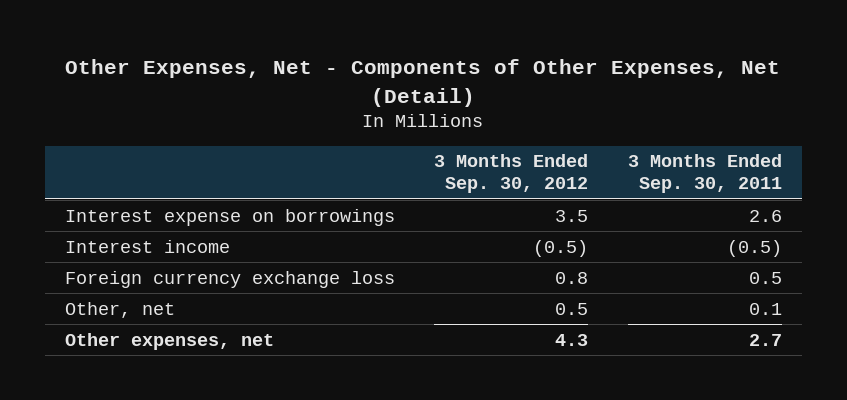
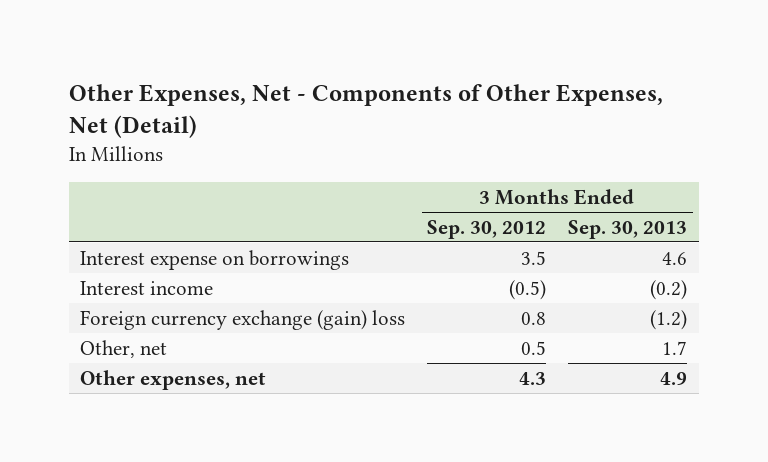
- | 3 Months Ended Sep. 30, 2012 | 3 Months Ended Sep. 30, 2011
+ | 3 Months Ended Sep. 30, 2012 | 3 Months Ended Sep. 30, 2013
- Foreign currency exchange loss | 0.8 | 0.5
+ Foreign currency exchange (gain) loss | 0.8 | (1.2)

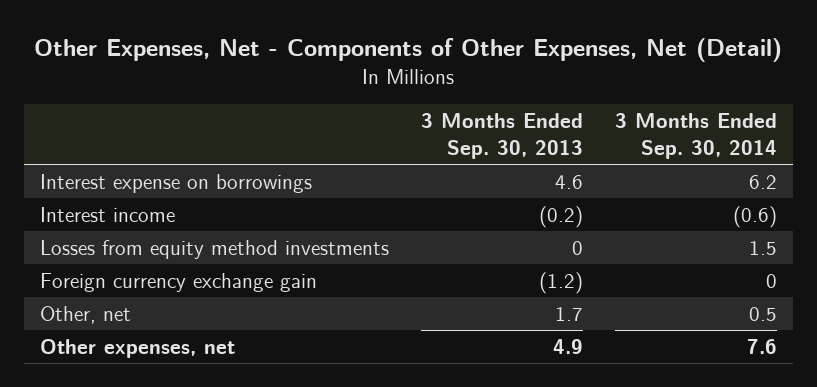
- | 3 Months Ended Sep. 30, 2012 | 3 Months Ended Sep. 30, 2013
+ | 3 Months Ended Sep. 30, 2013 | 3 Months Ended Sep. 30, 2014
- Foreign currency exchange (gain) loss | 0.8 | (1.2)
+ Losses from equity method investments | 0 | 1.5
+ Foreign currency exchange gain | (1.2) | 0

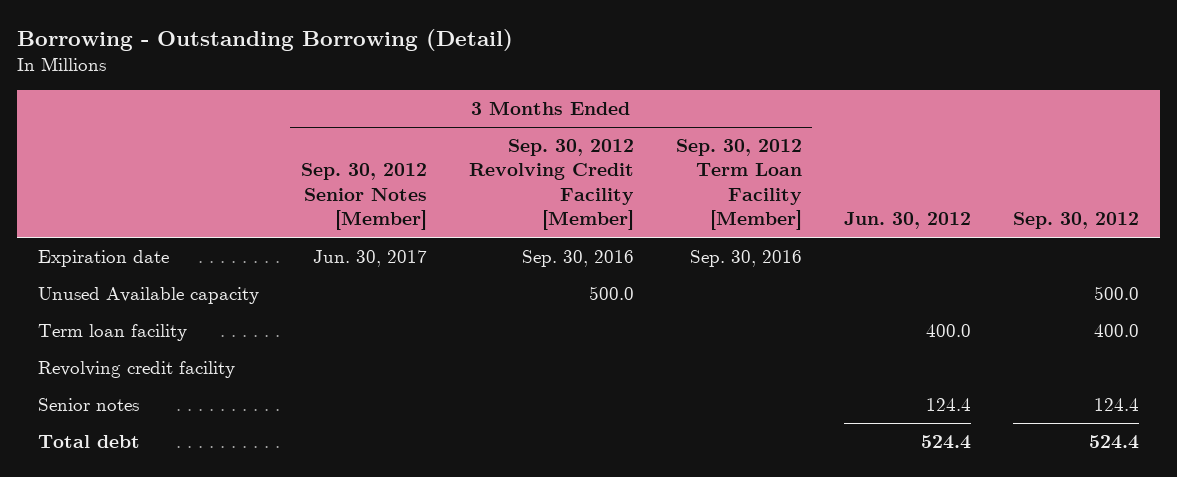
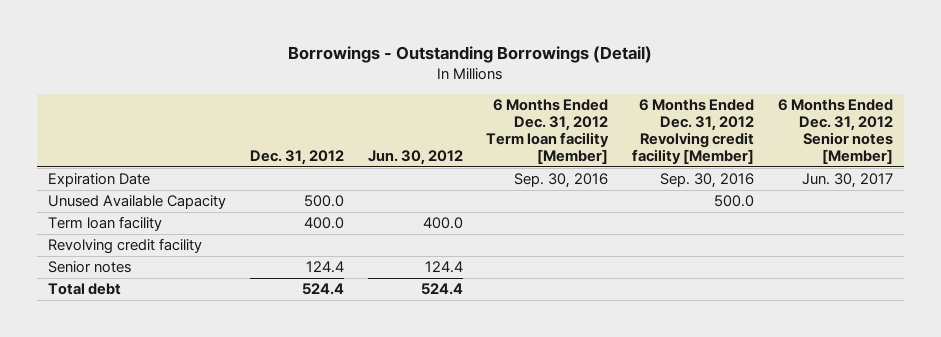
- Borrowing - Outstanding Borrowing (Detail)
+ Borrowings - Outstanding Borrowings (Detail)
- | 3 Months Ended Sep. 30, 2012 Senior Notes [Member] | 3 Months Ended Sep. 30, 2012 Revolving Credit Facility [Member] | 3 Months Ended Sep. 30, 2012 Term Loan Facility [Member] | Jun. 30, 2012 | Sep. 30, 2012
+ | Dec. 31, 2012 | Jun. 30, 2012 | 6 Months Ended Dec. 31, 2012 Term loan facility [Member] | 6 Months Ended Dec. 31, 2012 Revolving credit facility [Member] | 6 Months Ended Dec. 31, 2012 Senior notes [Member]
- Expiration date | Jun. 30, 2017 | Sep. 30, 2016 | Sep. 30, 2016 | |
- Unused Available capacity | | 500.0 | | | 500.0
+ Expiration Date | | | Sep. 30, 2016 | Sep. 30, 2016 | Jun. 30, 2017
+ Unused Available Capacity | 500.0 | | | 500.0 |

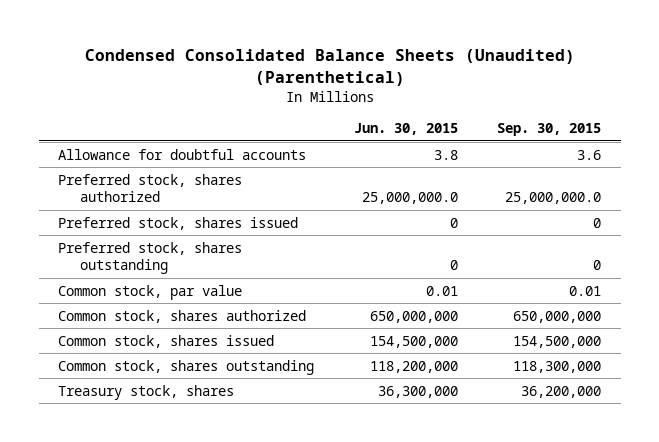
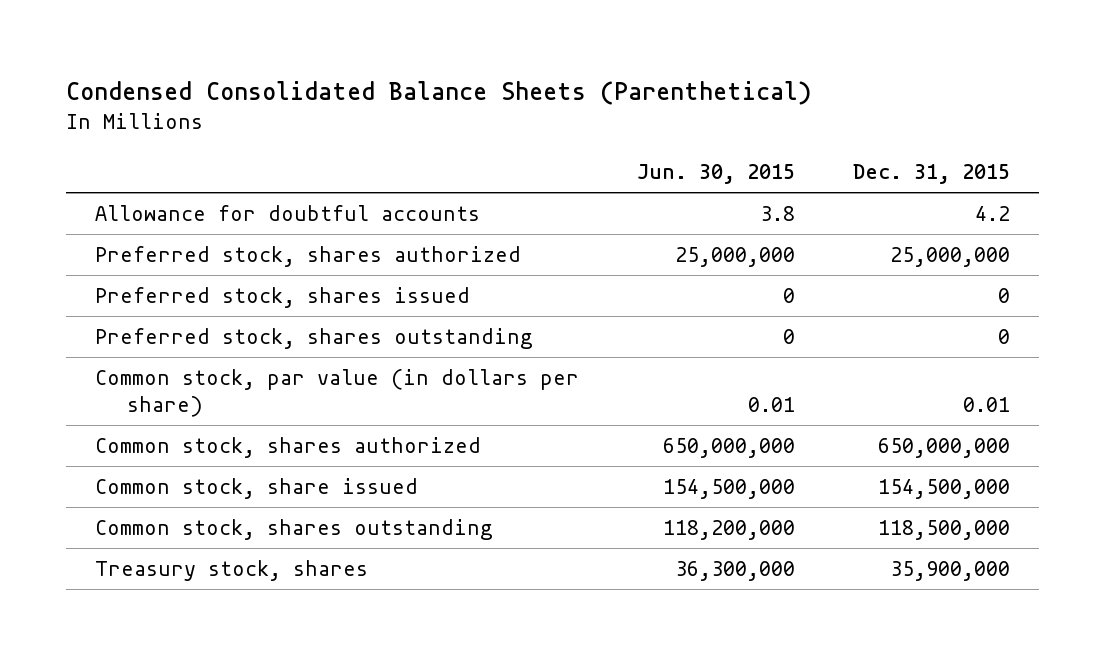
- Condensed Consolidated Balance Sheets (Unaudited) (Parenthetical)
+ Condensed Consolidated Balance Sheets (Parenthetical)
- | Jun. 30, 2015 | Sep. 30, 2015
+ | Jun. 30, 2015 | Dec. 31, 2015
- Preferred stock, shares authorized | 25,000,000.0 | 25,000,000.0
+ Preferred stock, shares authorized | 25,000,000 | 25,000,000
- Common stock, par value | 0.01 | 0.01
+ Common stock, par value (in dollars per share) | 0.01 | 0.01
- Common stock, shares issued | 154,500,000 | 154,500,000
+ Common stock, share issued | 154,500,000 | 154,500,000

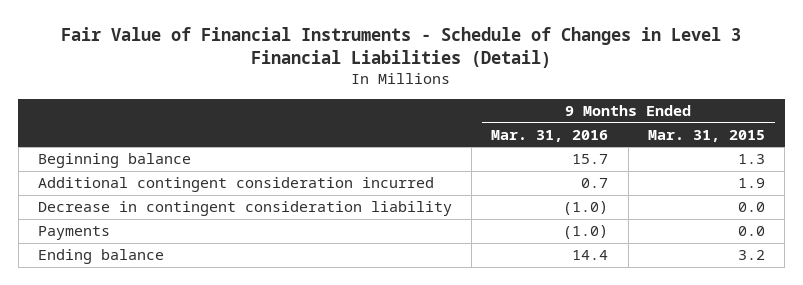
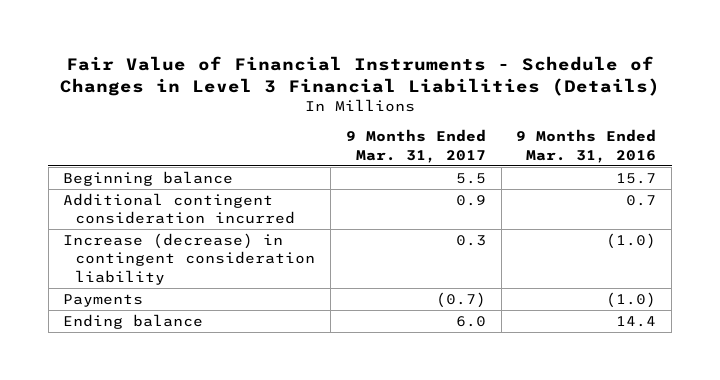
- Fair Value of Financial Instruments - Schedule of Changes in Level 3 Financial Liabilities (Detail)
+ Fair Value of Financial Instruments - Schedule of Changes in Level 3 Financial Liabilities (Details)
- | 9 Months Ended Mar. 31, 2016 | 9 Months Ended Mar. 31, 2015
+ | 9 Months Ended Mar. 31, 2017 | 9 Months Ended Mar. 31, 2016
- Decrease in contingent consideration liability | (1.0) | 0.0
+ Increase (decrease) in contingent consideration liability | 0.3 | (1.0)

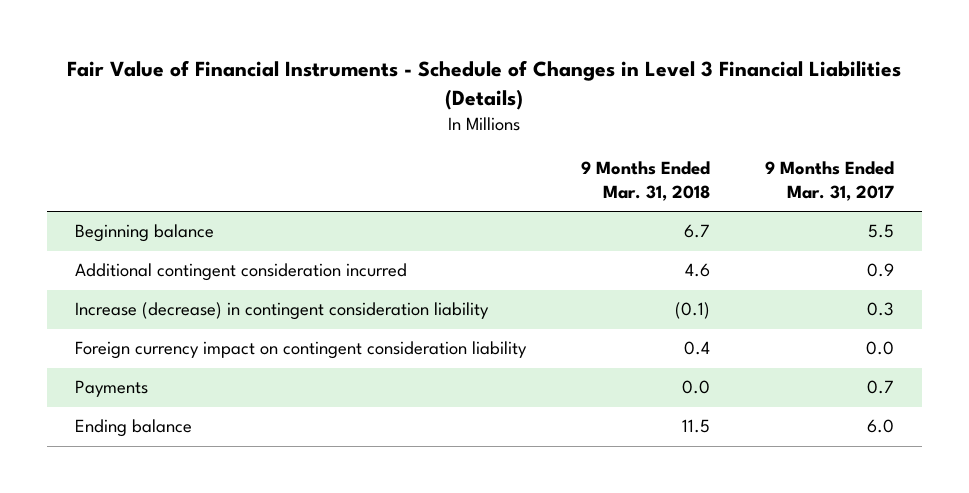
- | 9 Months Ended Mar. 31, 2017 | 9 Months Ended Mar. 31, 2016
+ | 9 Months Ended Mar. 31, 2018 | 9 Months Ended Mar. 31, 2017
- Payments | (0.7) | (1.0)
+ Foreign currency impact on contingent consideration liability | 0.4 | 0.0
+ Payments | 0.0 | 0.7

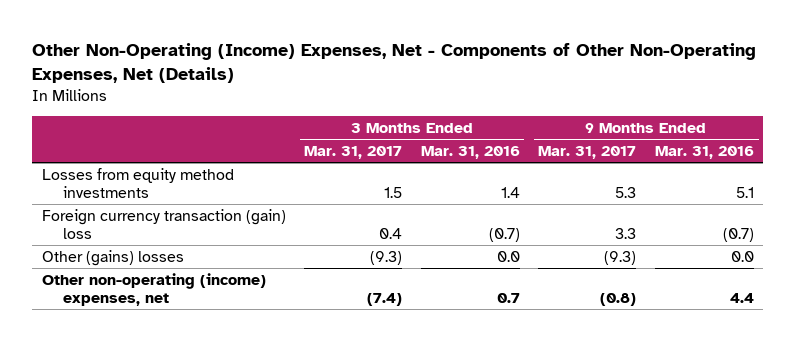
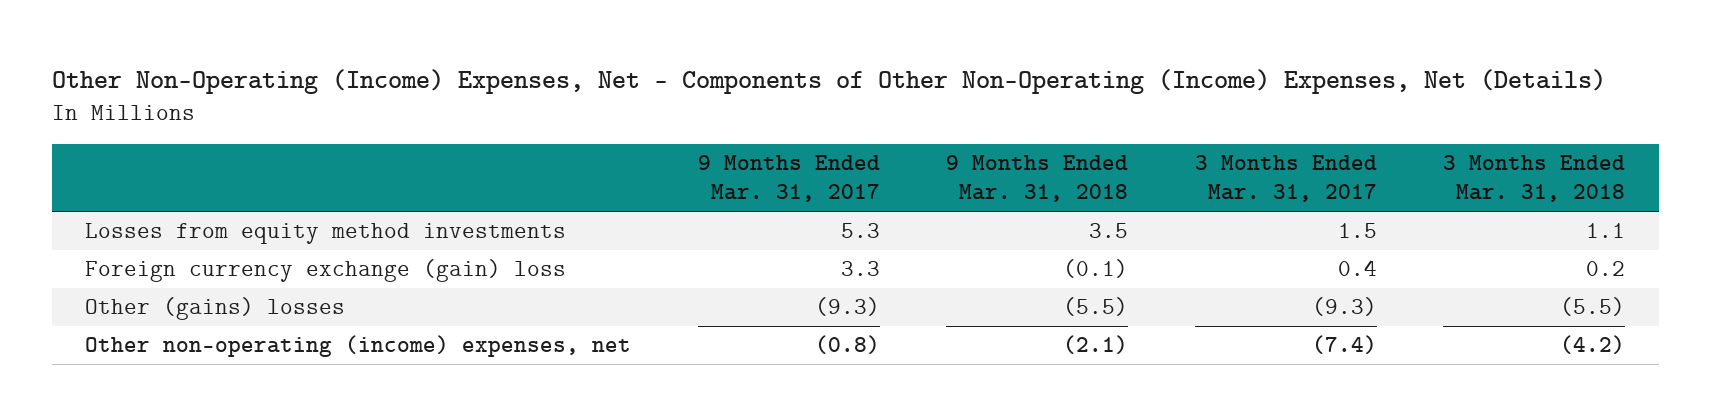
- Other Non-Operating (Income) Expenses, Net - Components of Other Non-Operating Expenses, Net (Details)
+ Other Non-Operating (Income) Expenses, Net - Components of Other Non-Operating (Income) Expenses, Net (Details)
- | 3 Months Ended Mar. 31, 2017 | 3 Months Ended Mar. 31, 2016 | 9 Months Ended Mar. 31, 2017 | 9 Months Ended Mar. 31, 2016
+ | 9 Months Ended Mar. 31, 2017 | 9 Months Ended Mar. 31, 2018 | 3 Months Ended Mar. 31, 2017 | 3 Months Ended Mar. 31, 2018
- Foreign currency transaction (gain) loss | 0.4 | (0.7) | 3.3 | (0.7)
+ Foreign currency exchange (gain) loss | 3.3 | (0.1) | 0.4 | 0.2

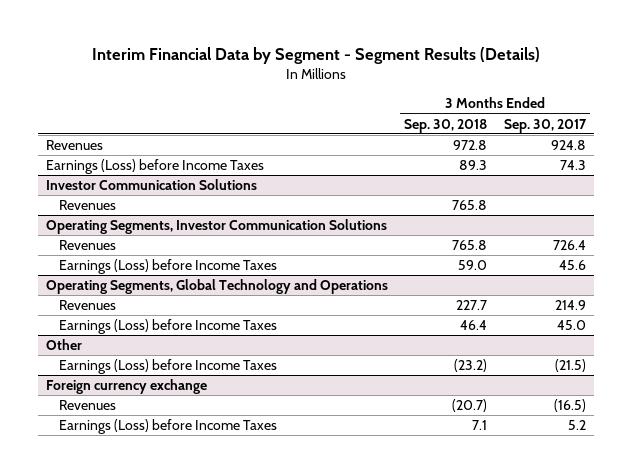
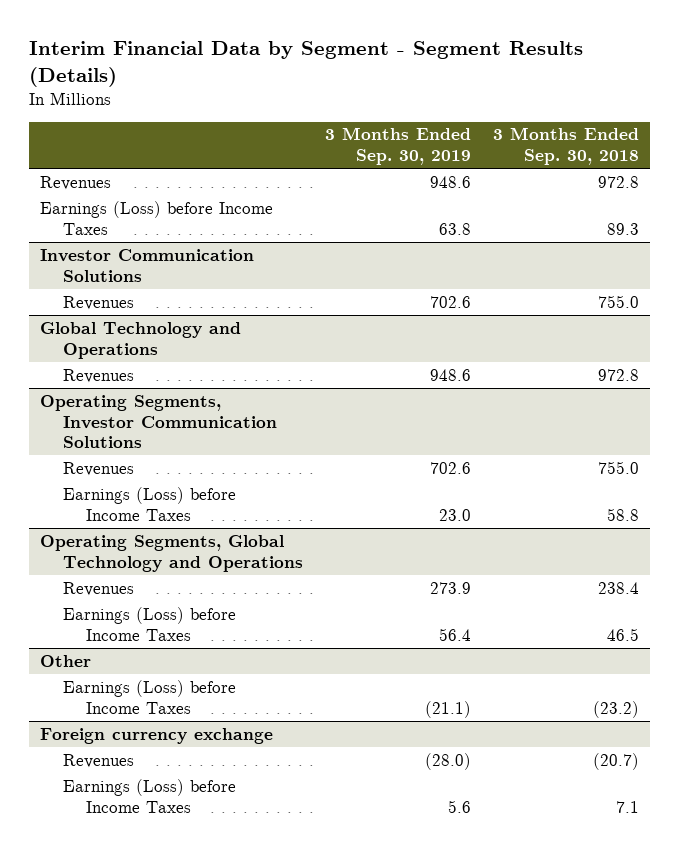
- | 3 Months Ended Sep. 30, 2018 | 3 Months Ended Sep. 30, 2017
+ | 3 Months Ended Sep. 30, 2019 | 3 Months Ended Sep. 30, 2018
@ Investor Communication Solutions
- Revenues | 765.8 |
+ Revenues | 702.6 | 755.0
+ Global Technology and Operations
+ Revenues | 948.6 | 972.8
@ Operating Segments, Investor Communication Solutions
- Revenues | 765.8 | 726.4
- Earnings (Loss) before Income Taxes | 59.0 | 45.6
+ Revenues | 702.6 | 755.0
+ Earnings (Loss) before Income Taxes | 23.0 | 58.8
@ Operating Segments, Global Technology and Operations
- Revenues | 227.7 | 214.9
- Earnings (Loss) before Income Taxes | 46.4 | 45.0
+ Revenues | 273.9 | 238.4
+ Earnings (Loss) before Income Taxes | 56.4 | 46.5

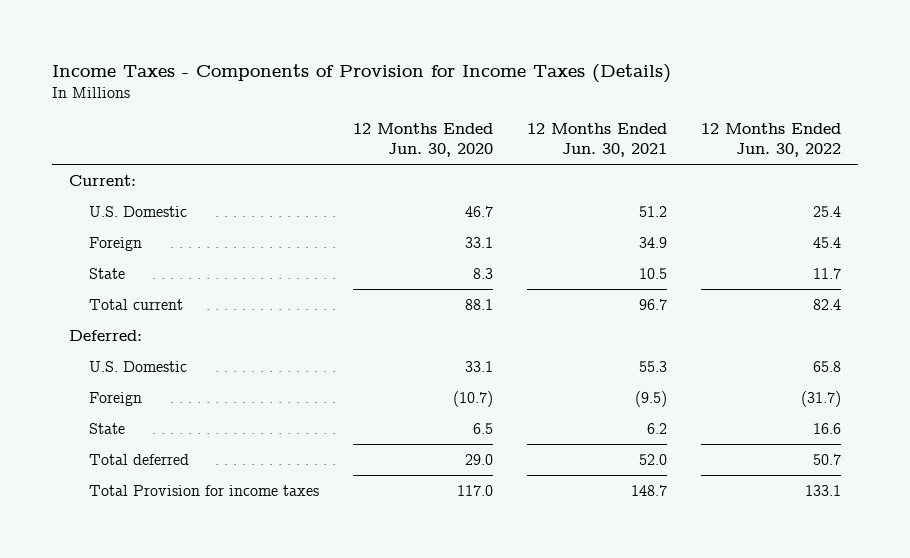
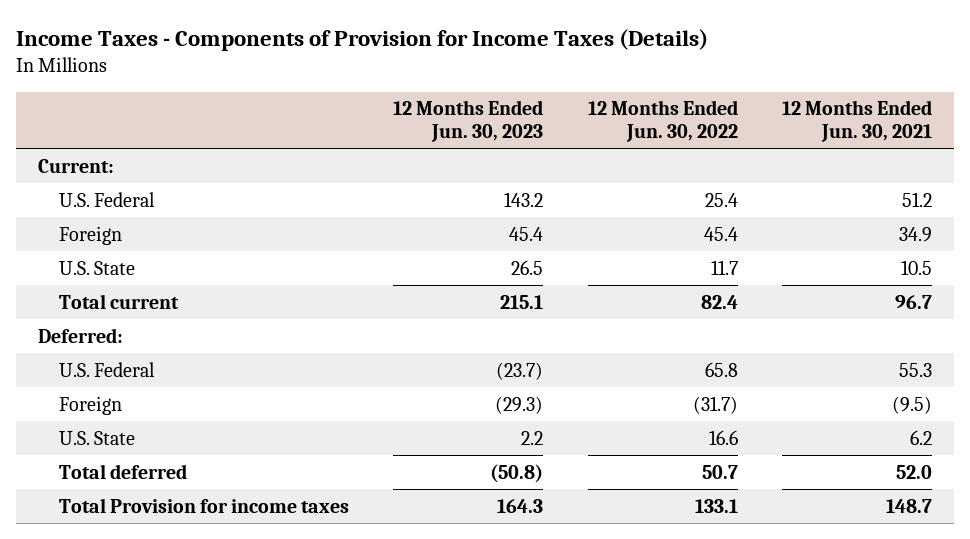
- | 12 Months Ended Jun. 30, 2020 | 12 Months Ended Jun. 30, 2021 | 12 Months Ended Jun. 30, 2022
+ | 12 Months Ended Jun. 30, 2023 | 12 Months Ended Jun. 30, 2022 | 12 Months Ended Jun. 30, 2021
- U.S. Domestic | 46.7 | 51.2 | 25.4
+ U.S. Federal | 143.2 | 25.4 | 51.2
- State | 8.3 | 10.5 | 11.7
+ U.S. State | 26.5 | 11.7 | 10.5
- U.S. Domestic | 33.1 | 55.3 | 65.8
+ U.S. Federal | (23.7) | 65.8 | 55.3
- State | 6.5 | 6.2 | 16.6
+ U.S. State | 2.2 | 16.6 | 6.2

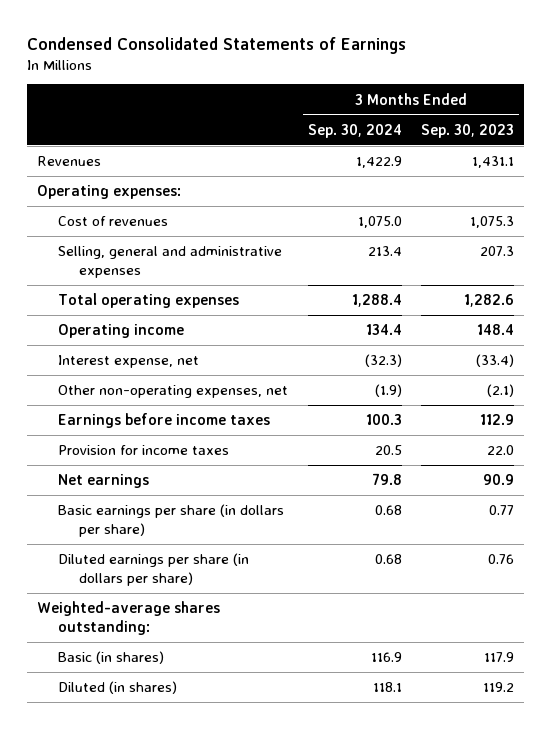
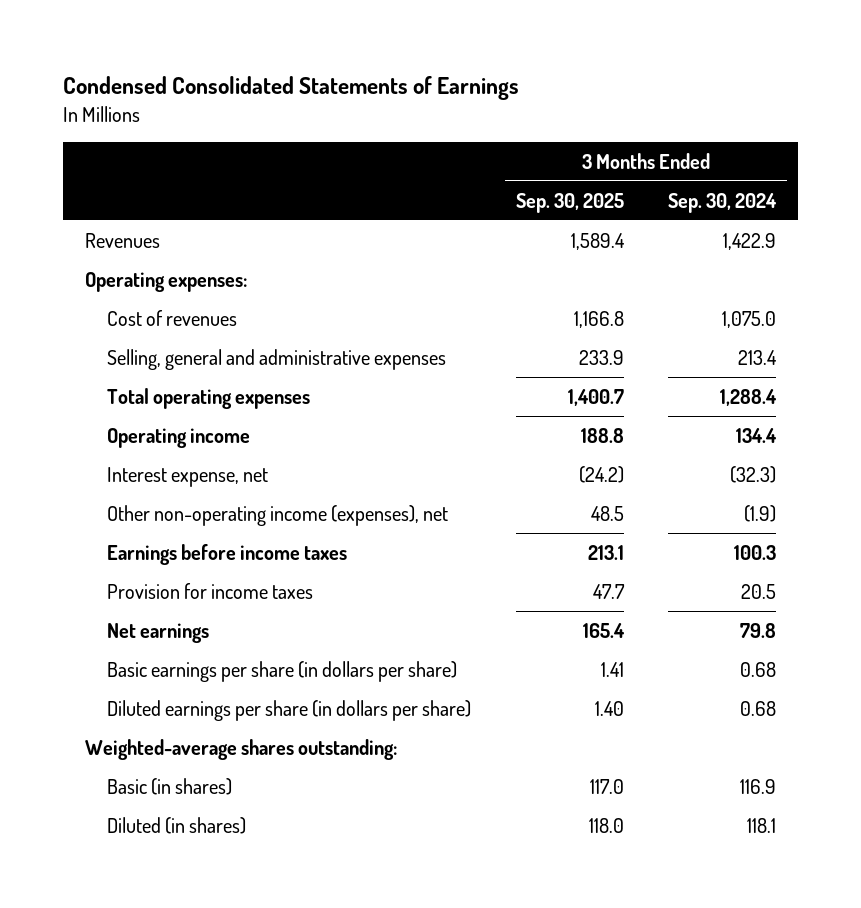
- | 3 Months Ended Sep. 30, 2024 | 3 Months Ended Sep. 30, 2023
+ | 3 Months Ended Sep. 30, 2025 | 3 Months Ended Sep. 30, 2024
- Other non-operating expenses, net | (1.9) | (2.1)
+ Other non-operating income (expenses), net | 48.5 | (1.9)

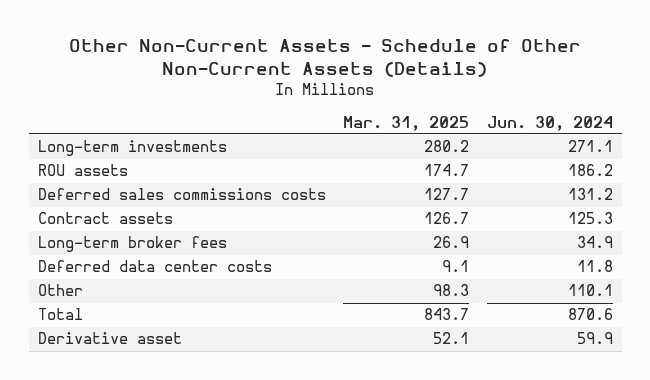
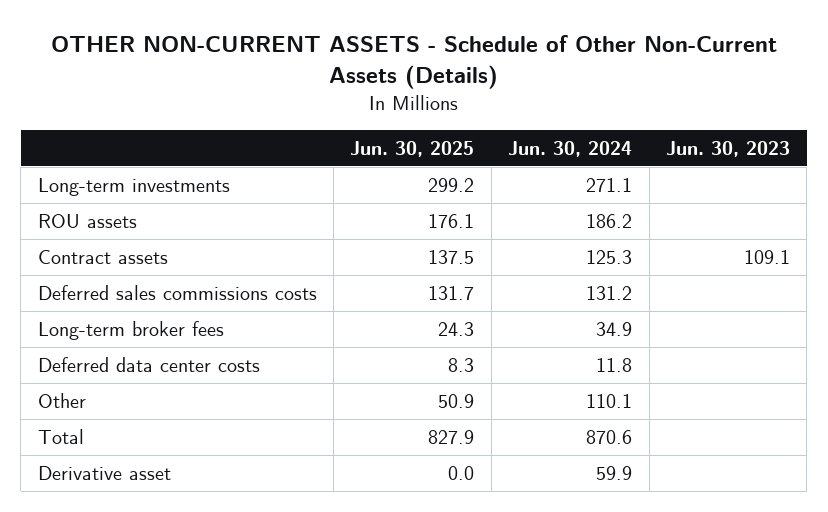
- Other Non-Current Assets - Schedule of Other Non-Current Assets (Details)
+ OTHER NON-CURRENT ASSETS - Schedule of Other Non-Current Assets (Details)
- | Mar. 31, 2025 | Jun. 30, 2024
+ | Jun. 30, 2025 | Jun. 30, 2024 | Jun. 30, 2023
moved down: Deferred sales commissions costs | 131.7 | 131.2 |

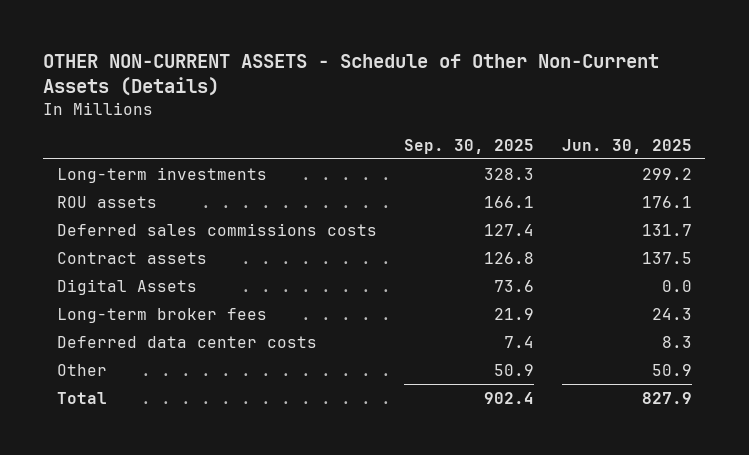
- | Jun. 30, 2025 | Jun. 30, 2024 | Jun. 30, 2023
+ | Sep. 30, 2025 | Jun. 30, 2025
moved down: Contract assets | 126.8 | 137.5
+ Digital Assets | 73.6 | 0.0
- Derivative asset | 0.0 | 59.9 |

